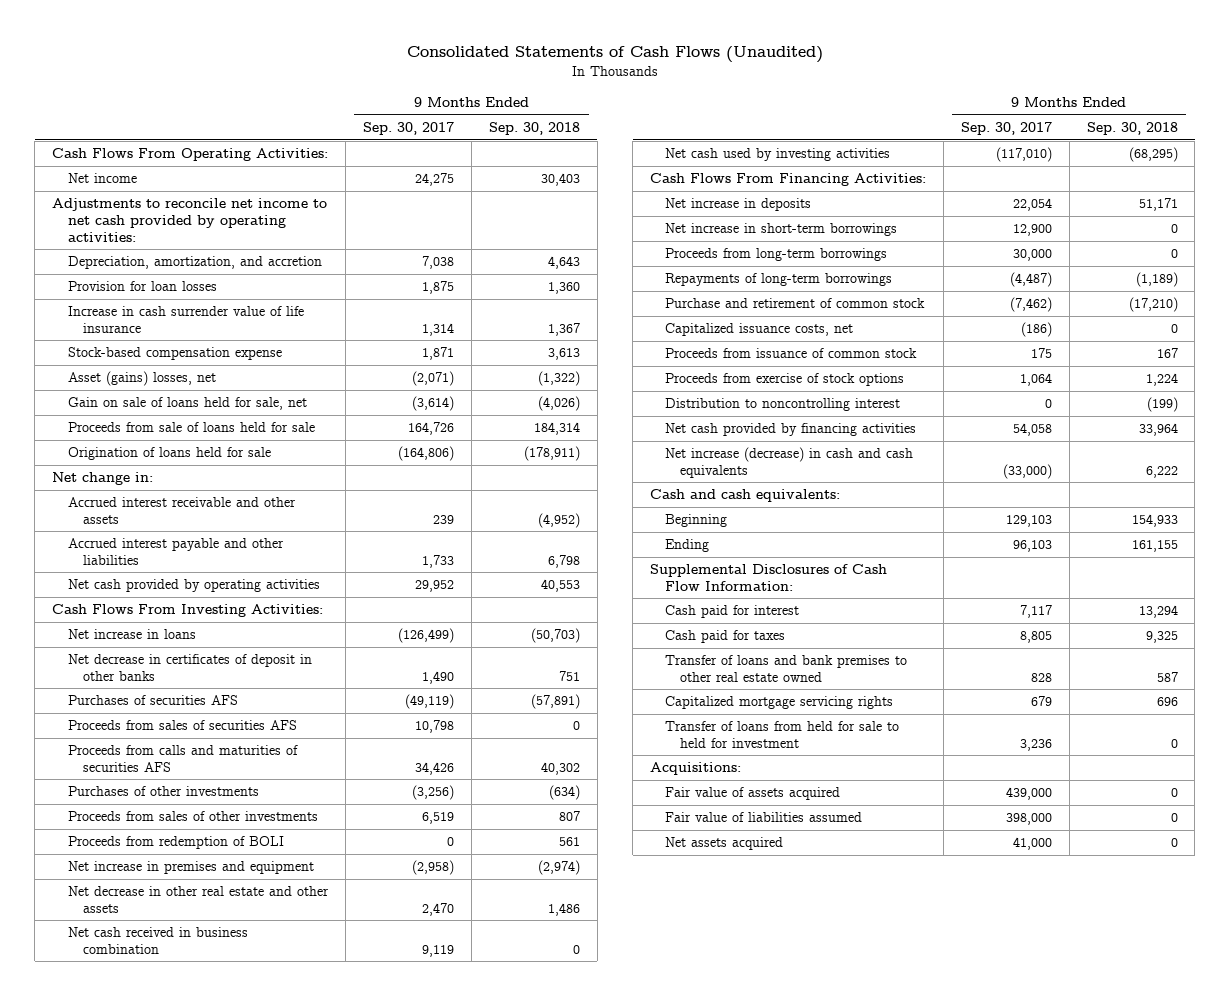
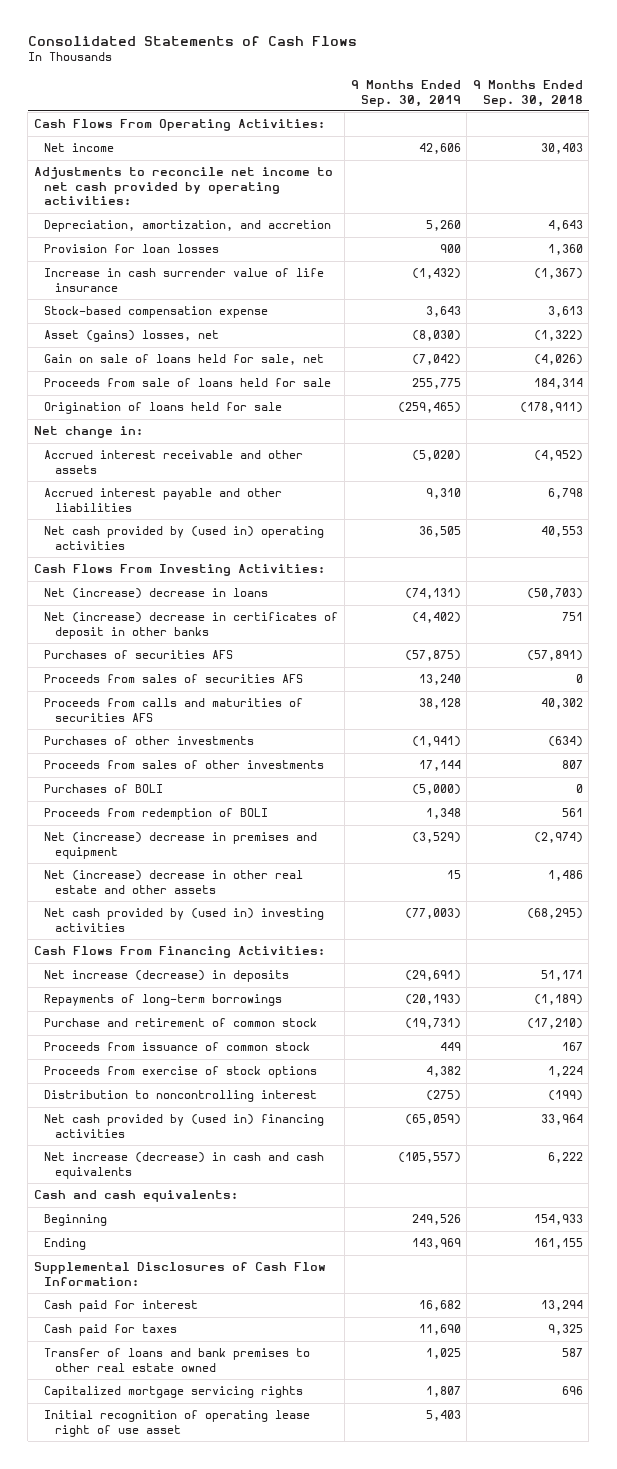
- Consolidated Statements of Cash Flows (Unaudited)
+ Consolidated Statements of Cash Flows
- | 9 Months Ended Sep. 30, 2017 | 9 Months Ended Sep. 30, 2018
+ | 9 Months Ended Sep. 30, 2019 | 9 Months Ended Sep. 30, 2018
- Increase in cash surrender value of life insurance | 1,314 | 1,367
+ Increase in cash surrender value of life insurance | (1,432) | (1,367)
- Net cash provided by operating activities | 29,952 | 40,553
+ Net cash provided by (used in) operating activities | 36,505 | 40,553
- Net increase in loans | (126,499) | (50,703)
- Net decrease in certificates of deposit in other banks | 1,490 | 751
+ Net (increase) decrease in loans | (74,131) | (50,703)
+ Net (increase) decrease in certificates of deposit in other banks | (4,402) | 751
+ Purchases of BOLI | (5,000) | 0
- Net increase in premises and equipment | (2,958) | (2,974)
- Net decrease in other real estate and other assets | 2,470 | 1,486
- Net cash received in business combination | 9,119 | 0
- Net cash used by investing activities | (117,010) | (68,295)
+ Net (increase) decrease in premises and equipment | (3,529) | (2,974)
+ Net (increase) decrease in other real estate and other assets | 15 | 1,486
+ Net cash provided by (used in) investing activities | (77,003) | (68,295)
- Net increase in deposits | 22,054 | 51,171
- Net increase in short-term borrowings | 12,900 | 0
- Proceeds from long-term borrowings | 30,000 | 0
+ Net increase (decrease) in deposits | (29,691) | 51,171
- Capitalized issuance costs, net | (186) | 0
- Net cash provided by financing activities | 54,058 | 33,964
+ Net cash provided by (used in) financing activities | (65,059) | 33,964
- Transfer of loans from held for sale to held for investment | 3,236 | 0
- Acquisitions:
- Fair value of assets acquired | 439,000 | 0
- Fair value of liabilities assumed | 398,000 | 0
- Net assets acquired | 41,000 | 0
+ Initial recognition of operating lease right of use asset | 5,403 |

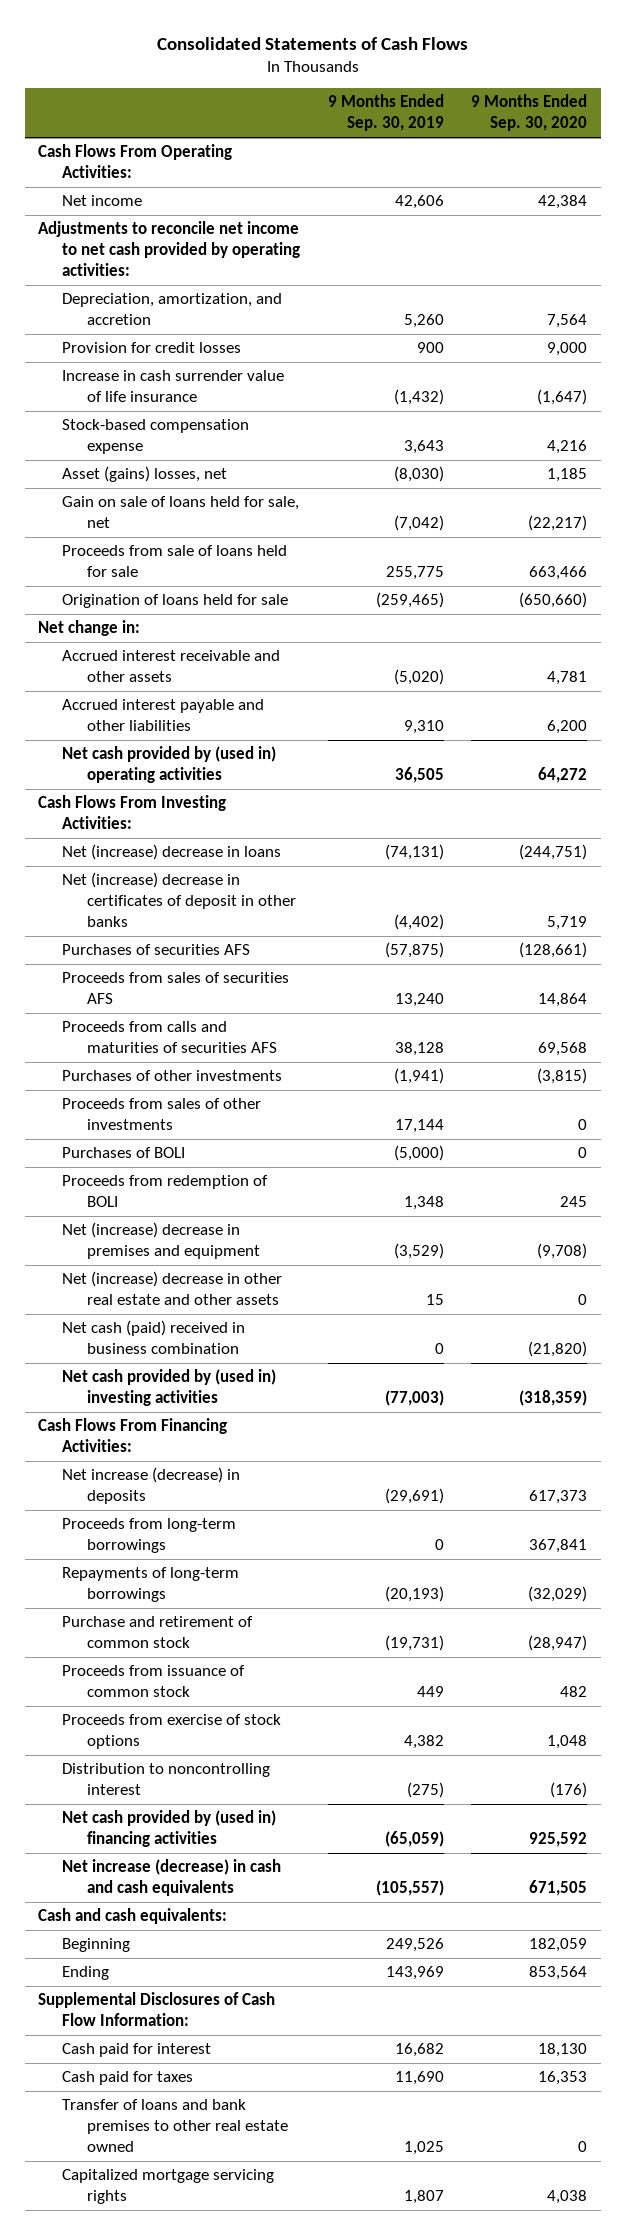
- | 9 Months Ended Sep. 30, 2019 | 9 Months Ended Sep. 30, 2018
+ | 9 Months Ended Sep. 30, 2019 | 9 Months Ended Sep. 30, 2020
- Provision for loan losses | 900 | 1,360
+ Provision for credit losses | 900 | 9,000
+ Net cash (paid) received in business combination | 0 | (21,820)
+ Proceeds from long-term borrowings | 0 | 367,841
- Initial recognition of operating lease right of use asset | 5,403 |

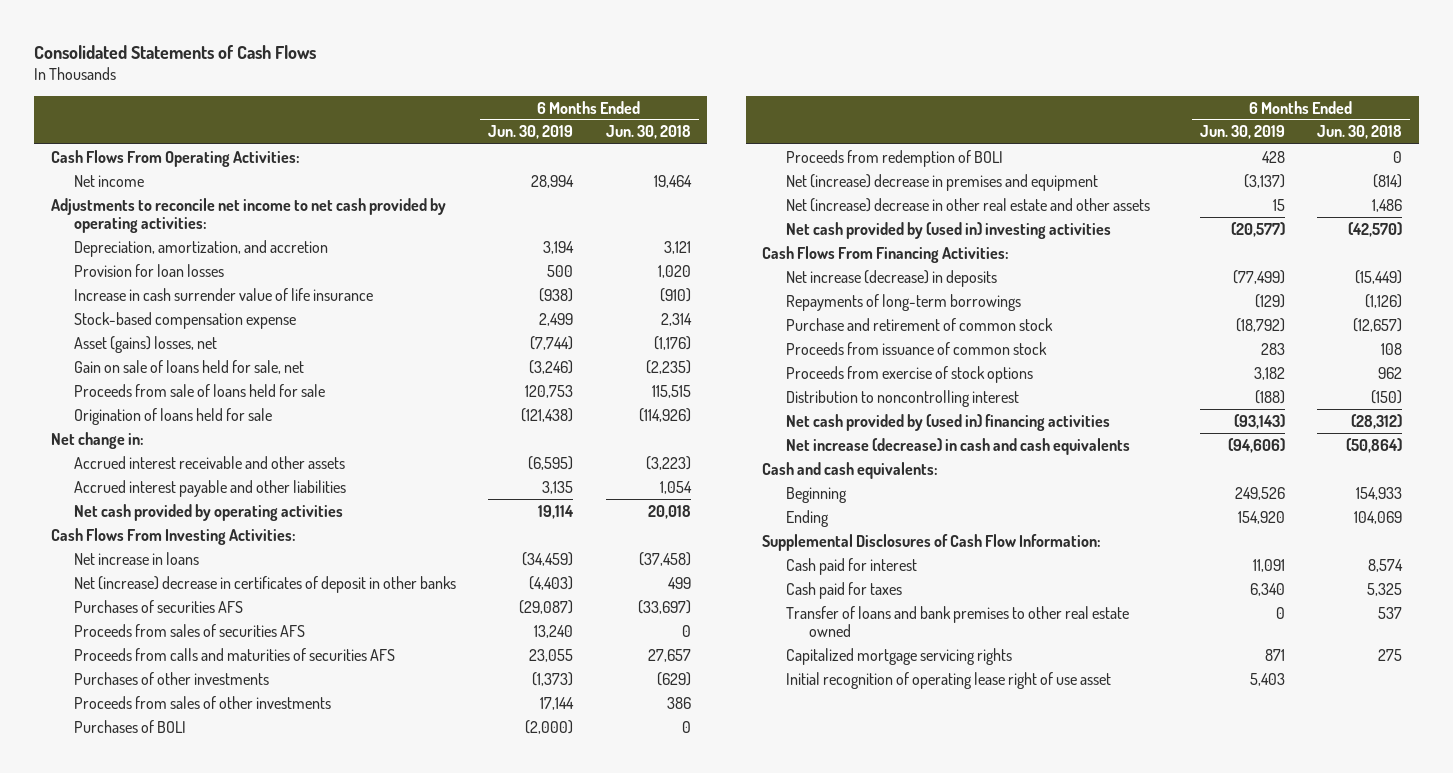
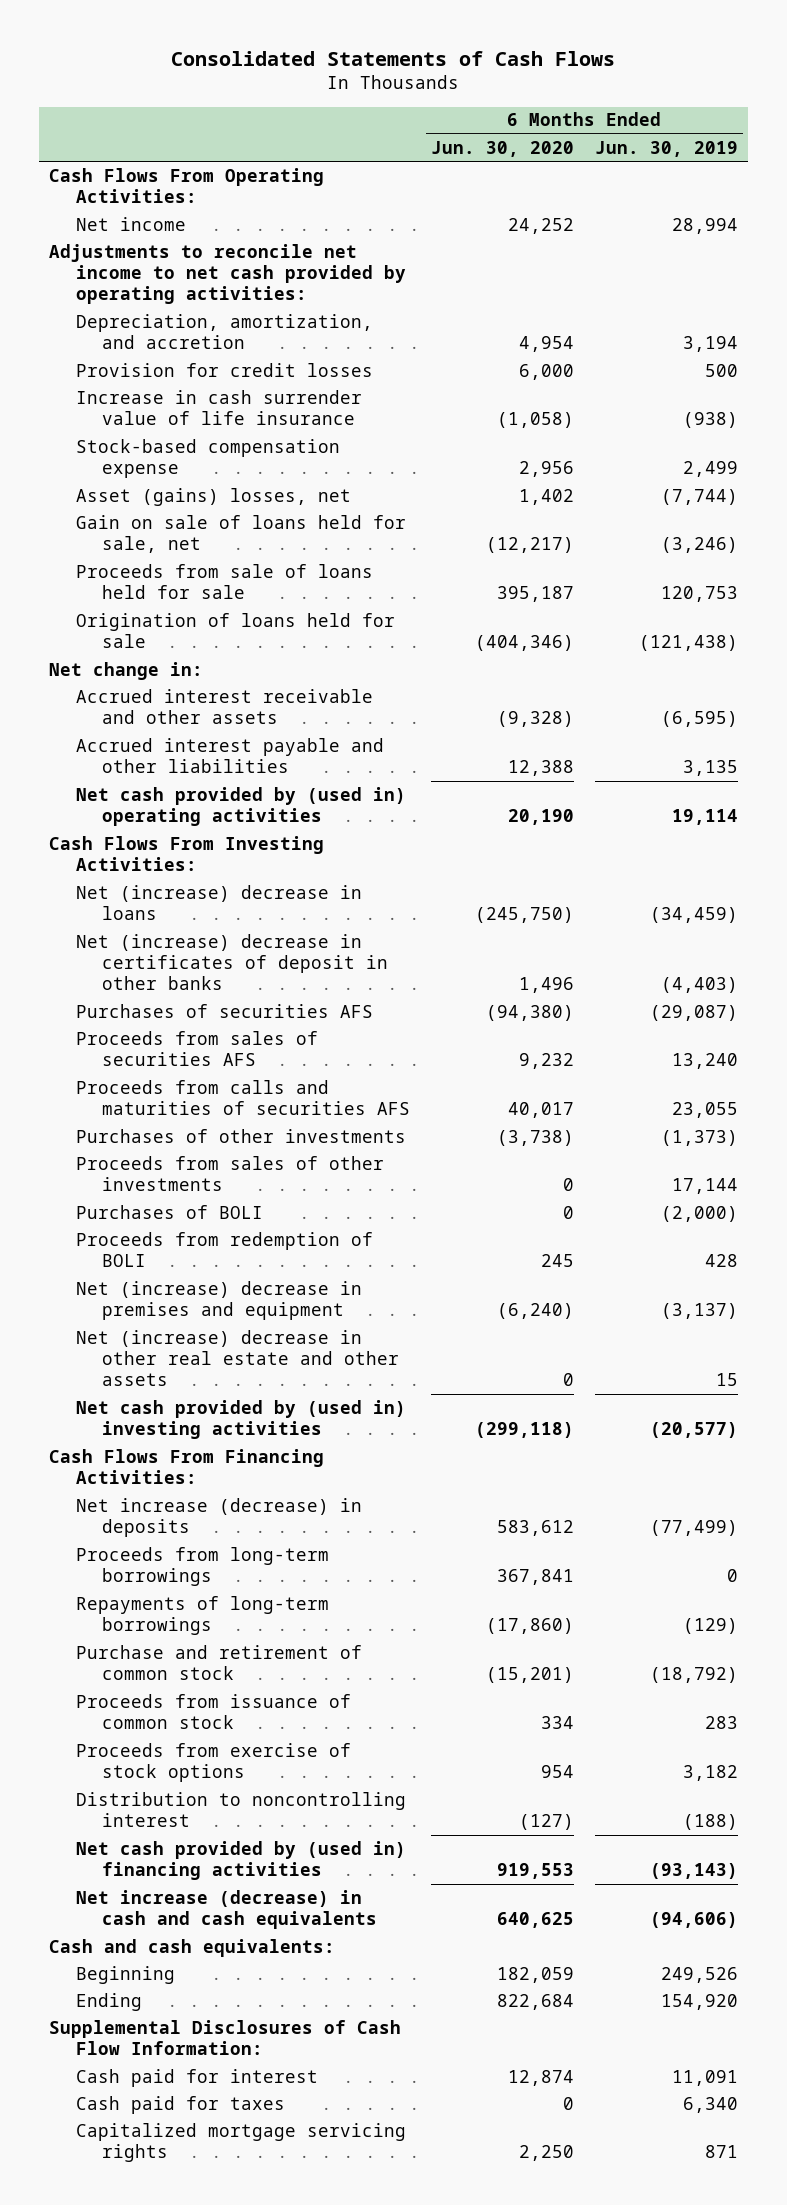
- | 6 Months Ended Jun. 30, 2019 | 6 Months Ended Jun. 30, 2018
+ | 6 Months Ended Jun. 30, 2020 | 6 Months Ended Jun. 30, 2019
- Provision for loan losses | 500 | 1,020
+ Provision for credit losses | 6,000 | 500
- Net cash provided by operating activities | 19,114 | 20,018
+ Net cash provided by (used in) operating activities | 20,190 | 19,114
- Net increase in loans | (34,459) | (37,458)
+ Net (increase) decrease in loans | (245,750) | (34,459)
+ Proceeds from long-term borrowings | 367,841 | 0
- Transfer of loans and bank premises to other real estate owned | 0 | 537
- Initial recognition of operating lease right of use asset | 5,403 |

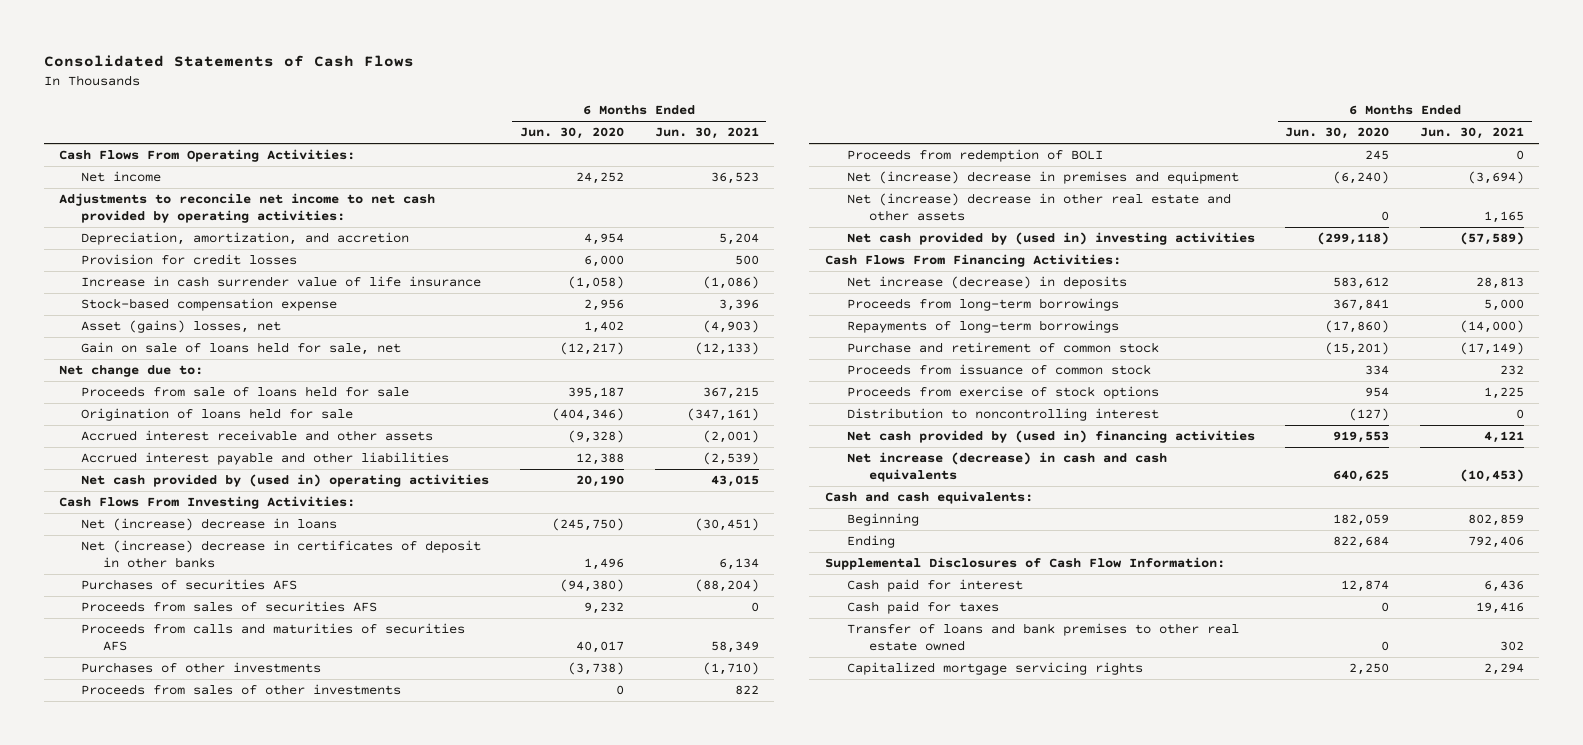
- | 6 Months Ended Jun. 30, 2020 | 6 Months Ended Jun. 30, 2019
+ | 6 Months Ended Jun. 30, 2020 | 6 Months Ended Jun. 30, 2021
+ Net change due to:
- Net change in:
- Purchases of BOLI | 0 | (2,000)
+ Transfer of loans and bank premises to other real estate owned | 0 | 302

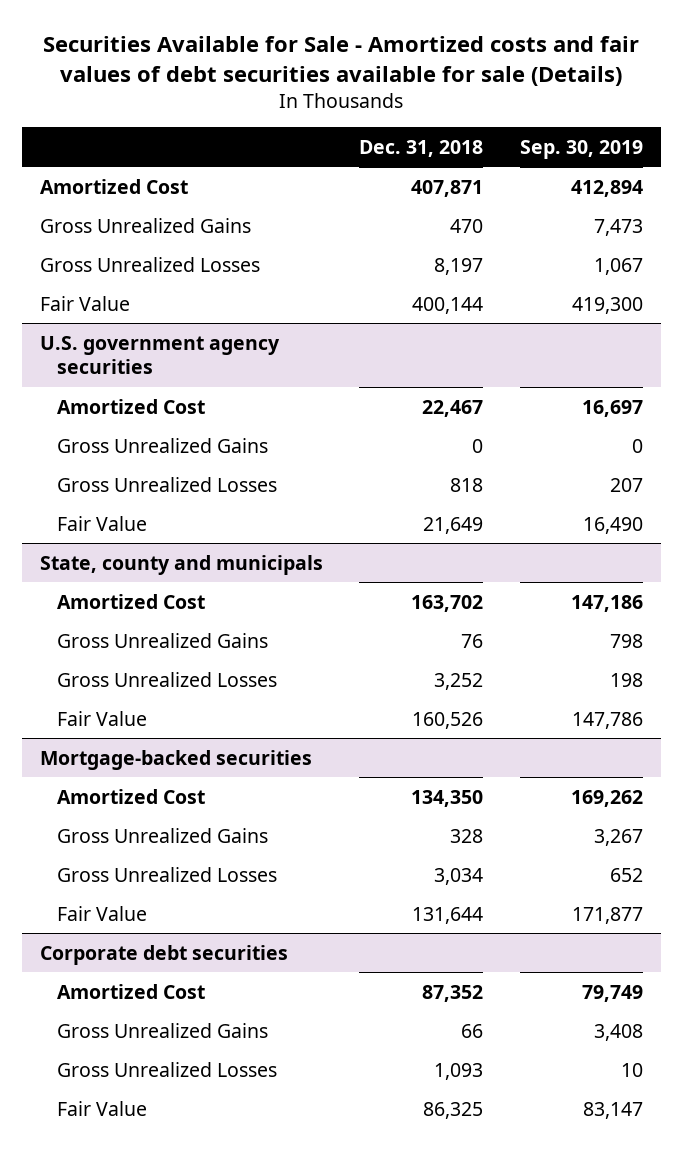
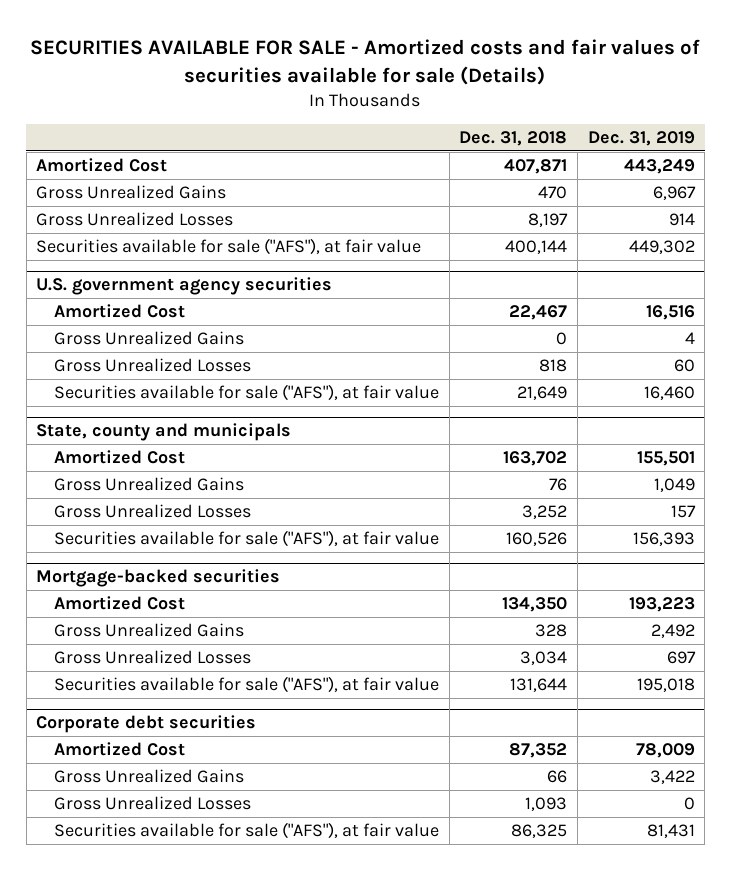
- Securities Available for Sale - Amortized costs and fair values of debt securities available for sale (Details)
+ SECURITIES AVAILABLE FOR SALE - Amortized costs and fair values of securities available for sale (Details)
- | Dec. 31, 2018 | Sep. 30, 2019
+ | Dec. 31, 2018 | Dec. 31, 2019
- Fair Value | 400,144 | 419,300
+ Securities available for sale ("AFS"), at fair value | 400,144 | 449,302
@ U.S. government agency securities
- Fair Value | 21,649 | 16,490
+ Securities available for sale ("AFS"), at fair value | 21,649 | 16,460
@ State, county and municipals
- Fair Value | 160,526 | 147,786
+ Securities available for sale ("AFS"), at fair value | 160,526 | 156,393
@ Mortgage-backed securities
- Fair Value | 131,644 | 171,877
+ Securities available for sale ("AFS"), at fair value | 131,644 | 195,018
@ Corporate debt securities
- Fair Value | 86,325 | 83,147
+ Securities available for sale ("AFS"), at fair value | 86,325 | 81,431

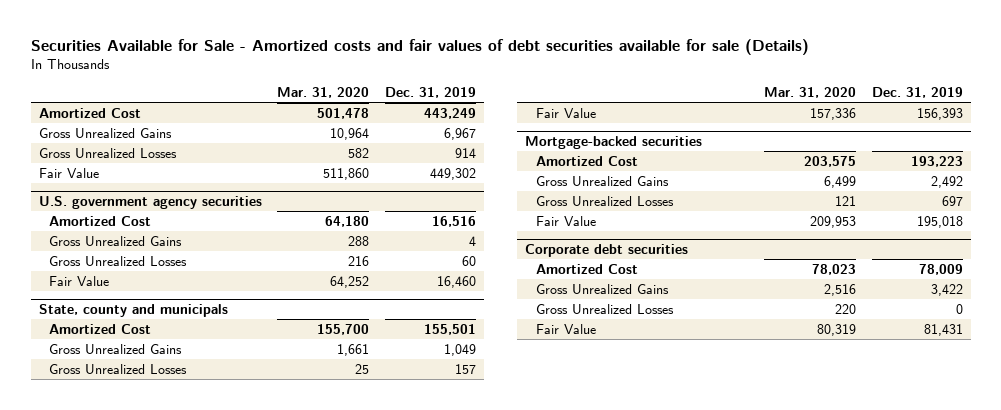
- SECURITIES AVAILABLE FOR SALE - Amortized costs and fair values of securities available for sale (Details)
+ Securities Available for Sale - Amortized costs and fair values of debt securities available for sale (Details)
- | Dec. 31, 2018 | Dec. 31, 2019
+ | Mar. 31, 2020 | Dec. 31, 2019
- Securities available for sale ("AFS"), at fair value | 400,144 | 449,302
+ Fair Value | 511,860 | 449,302
@ U.S. government agency securities
- Securities available for sale ("AFS"), at fair value | 21,649 | 16,460
+ Fair Value | 64,252 | 16,460
@ State, county and municipals
- Securities available for sale ("AFS"), at fair value | 160,526 | 156,393
+ Fair Value | 157,336 | 156,393
@ Mortgage-backed securities
- Securities available for sale ("AFS"), at fair value | 131,644 | 195,018
+ Fair Value | 209,953 | 195,018
@ Corporate debt securities
- Securities available for sale ("AFS"), at fair value | 86,325 | 81,431
+ Fair Value | 80,319 | 81,431

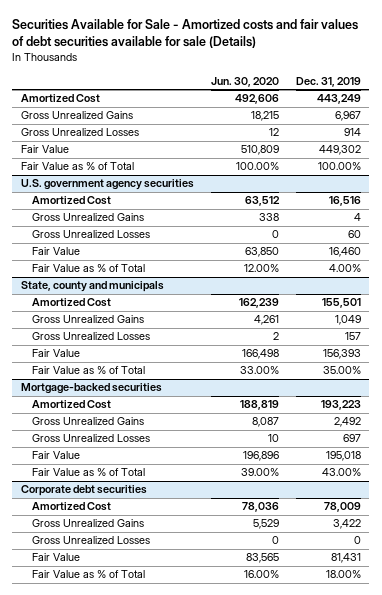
- | Mar. 31, 2020 | Dec. 31, 2019
+ | Jun. 30, 2020 | Dec. 31, 2019
+ Fair Value as % of Total | 100.00% | 100.00%
@ U.S. government agency securities
+ Fair Value as % of Total | 12.00% | 4.00%
@ State, county and municipals
+ Fair Value as % of Total | 33.00% | 35.00%
@ Mortgage-backed securities
+ Fair Value as % of Total | 39.00% | 43.00%
@ Corporate debt securities
+ Fair Value as % of Total | 16.00% | 18.00%

